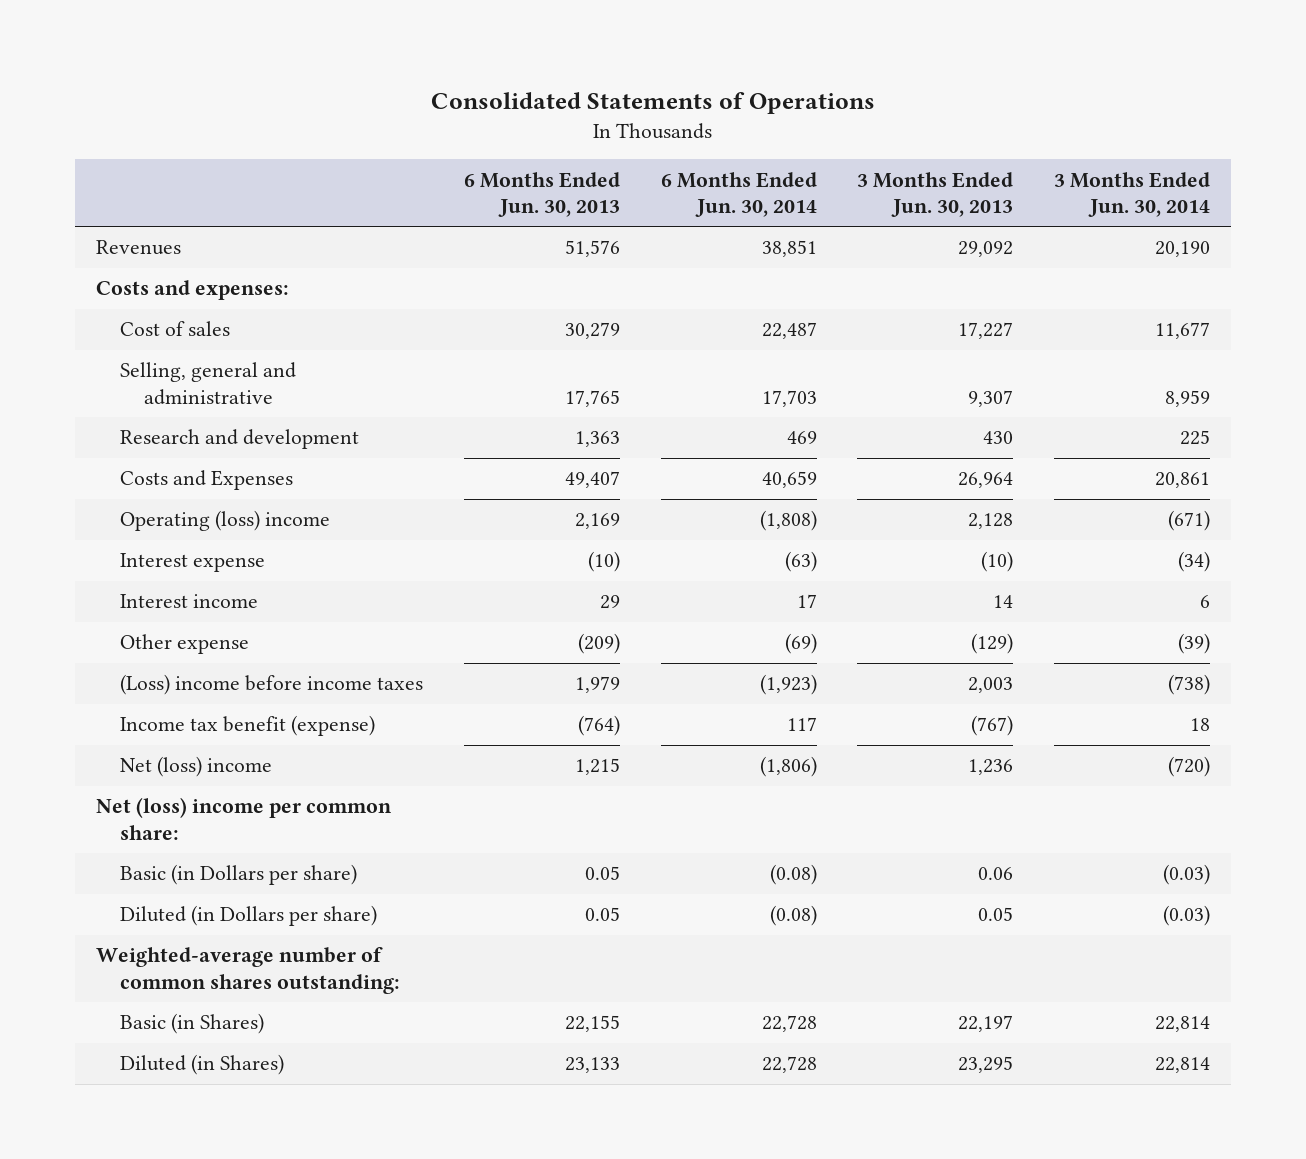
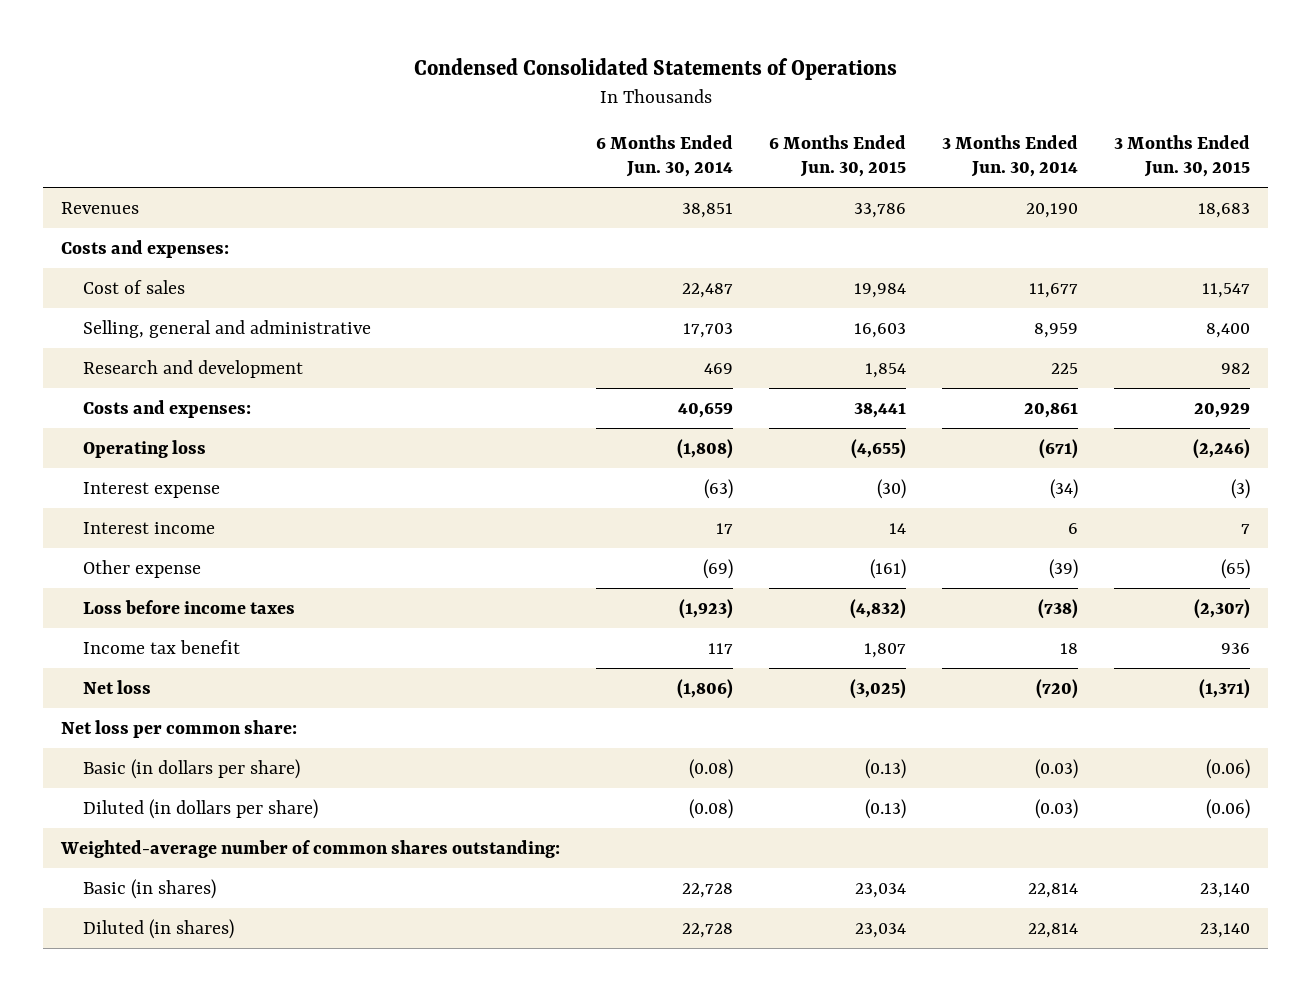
- Consolidated Statements of Operations
+ Condensed Consolidated Statements of Operations
- | 6 Months Ended Jun. 30, 2013 | 6 Months Ended Jun. 30, 2014 | 3 Months Ended Jun. 30, 2013 | 3 Months Ended Jun. 30, 2014
+ | 6 Months Ended Jun. 30, 2014 | 6 Months Ended Jun. 30, 2015 | 3 Months Ended Jun. 30, 2014 | 3 Months Ended Jun. 30, 2015
- Costs and Expenses | 49,407 | 40,659 | 26,964 | 20,861
- Operating (loss) income | 2,169 | (1,808) | 2,128 | (671)
+ Costs and expenses: | 40,659 | 38,441 | 20,861 | 20,929
+ Operating loss | (1,808) | (4,655) | (671) | (2,246)
- (Loss) income before income taxes | 1,979 | (1,923) | 2,003 | (738)
- Income tax benefit (expense) | (764) | 117 | (767) | 18
- Net (loss) income | 1,215 | (1,806) | 1,236 | (720)
- Net (loss) income per common share:
- Basic (in Dollars per share) | 0.05 | (0.08) | 0.06 | (0.03)
- Diluted (in Dollars per share) | 0.05 | (0.08) | 0.05 | (0.03)
+ Loss before income taxes | (1,923) | (4,832) | (738) | (2,307)
+ Income tax benefit | 117 | 1,807 | 18 | 936
+ Net loss | (1,806) | (3,025) | (720) | (1,371)
+ Net loss per common share:
+ Basic (in dollars per share) | (0.08) | (0.13) | (0.03) | (0.06)
+ Diluted (in dollars per share) | (0.08) | (0.13) | (0.03) | (0.06)
- Basic (in Shares) | 22,155 | 22,728 | 22,197 | 22,814
- Diluted (in Shares) | 23,133 | 22,728 | 23,295 | 22,814
+ Basic (in shares) | 22,728 | 23,034 | 22,814 | 23,140
+ Diluted (in shares) | 22,728 | 23,034 | 22,814 | 23,140

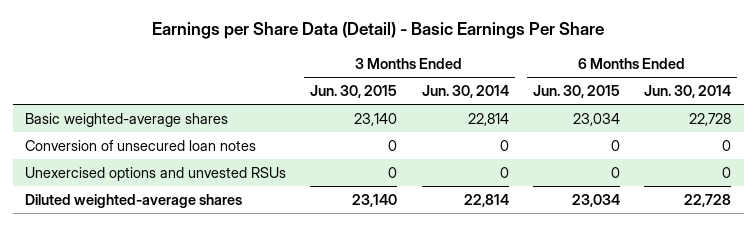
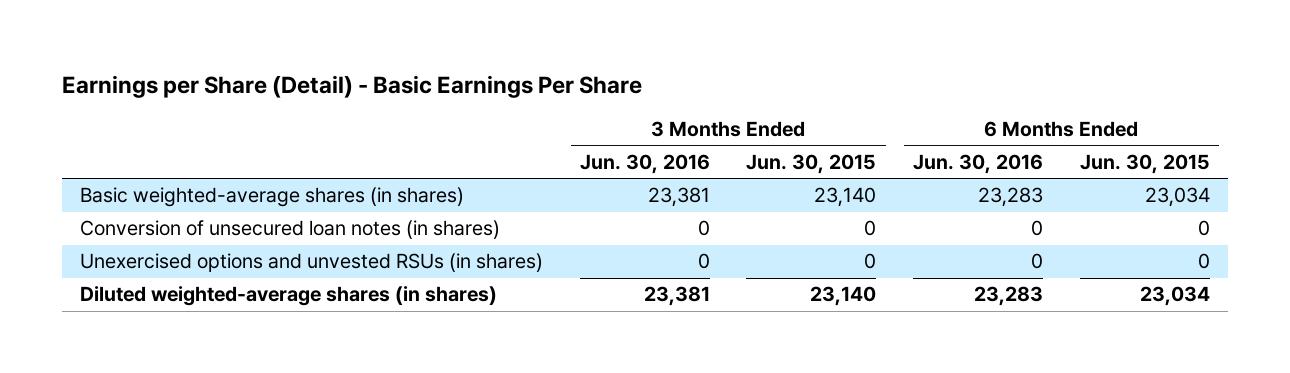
- Earnings per Share Data (Detail) - Basic Earnings Per Share
+ Earnings per Share (Detail) - Basic Earnings Per Share
- | 3 Months Ended Jun. 30, 2015 | 3 Months Ended Jun. 30, 2014 | 6 Months Ended Jun. 30, 2015 | 6 Months Ended Jun. 30, 2014
+ | 3 Months Ended Jun. 30, 2016 | 3 Months Ended Jun. 30, 2015 | 6 Months Ended Jun. 30, 2016 | 6 Months Ended Jun. 30, 2015
- Basic weighted-average shares | 23,140 | 22,814 | 23,034 | 22,728
- Conversion of unsecured loan notes | 0 | 0 | 0 | 0
- Unexercised options and unvested RSUs | 0 | 0 | 0 | 0
- Diluted weighted-average shares | 23,140 | 22,814 | 23,034 | 22,728
+ Basic weighted-average shares (in shares) | 23,381 | 23,140 | 23,283 | 23,034
+ Conversion of unsecured loan notes (in shares) | 0 | 0 | 0 | 0
+ Unexercised options and unvested RSUs (in shares) | 0 | 0 | 0 | 0
+ Diluted weighted-average shares (in shares) | 23,381 | 23,140 | 23,283 | 23,034

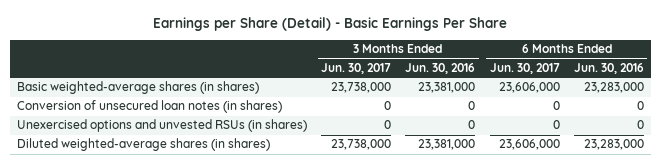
- | 3 Months Ended Jun. 30, 2016 | 3 Months Ended Jun. 30, 2015 | 6 Months Ended Jun. 30, 2016 | 6 Months Ended Jun. 30, 2015
+ | 3 Months Ended Jun. 30, 2017 | 3 Months Ended Jun. 30, 2016 | 6 Months Ended Jun. 30, 2017 | 6 Months Ended Jun. 30, 2016
- Basic weighted-average shares (in shares) | 23,381 | 23,140 | 23,283 | 23,034
+ Basic weighted-average shares (in shares) | 23,738,000 | 23,381,000 | 23,606,000 | 23,283,000
- Diluted weighted-average shares (in shares) | 23,381 | 23,140 | 23,283 | 23,034
+ Diluted weighted-average shares (in shares) | 23,738,000 | 23,381,000 | 23,606,000 | 23,283,000

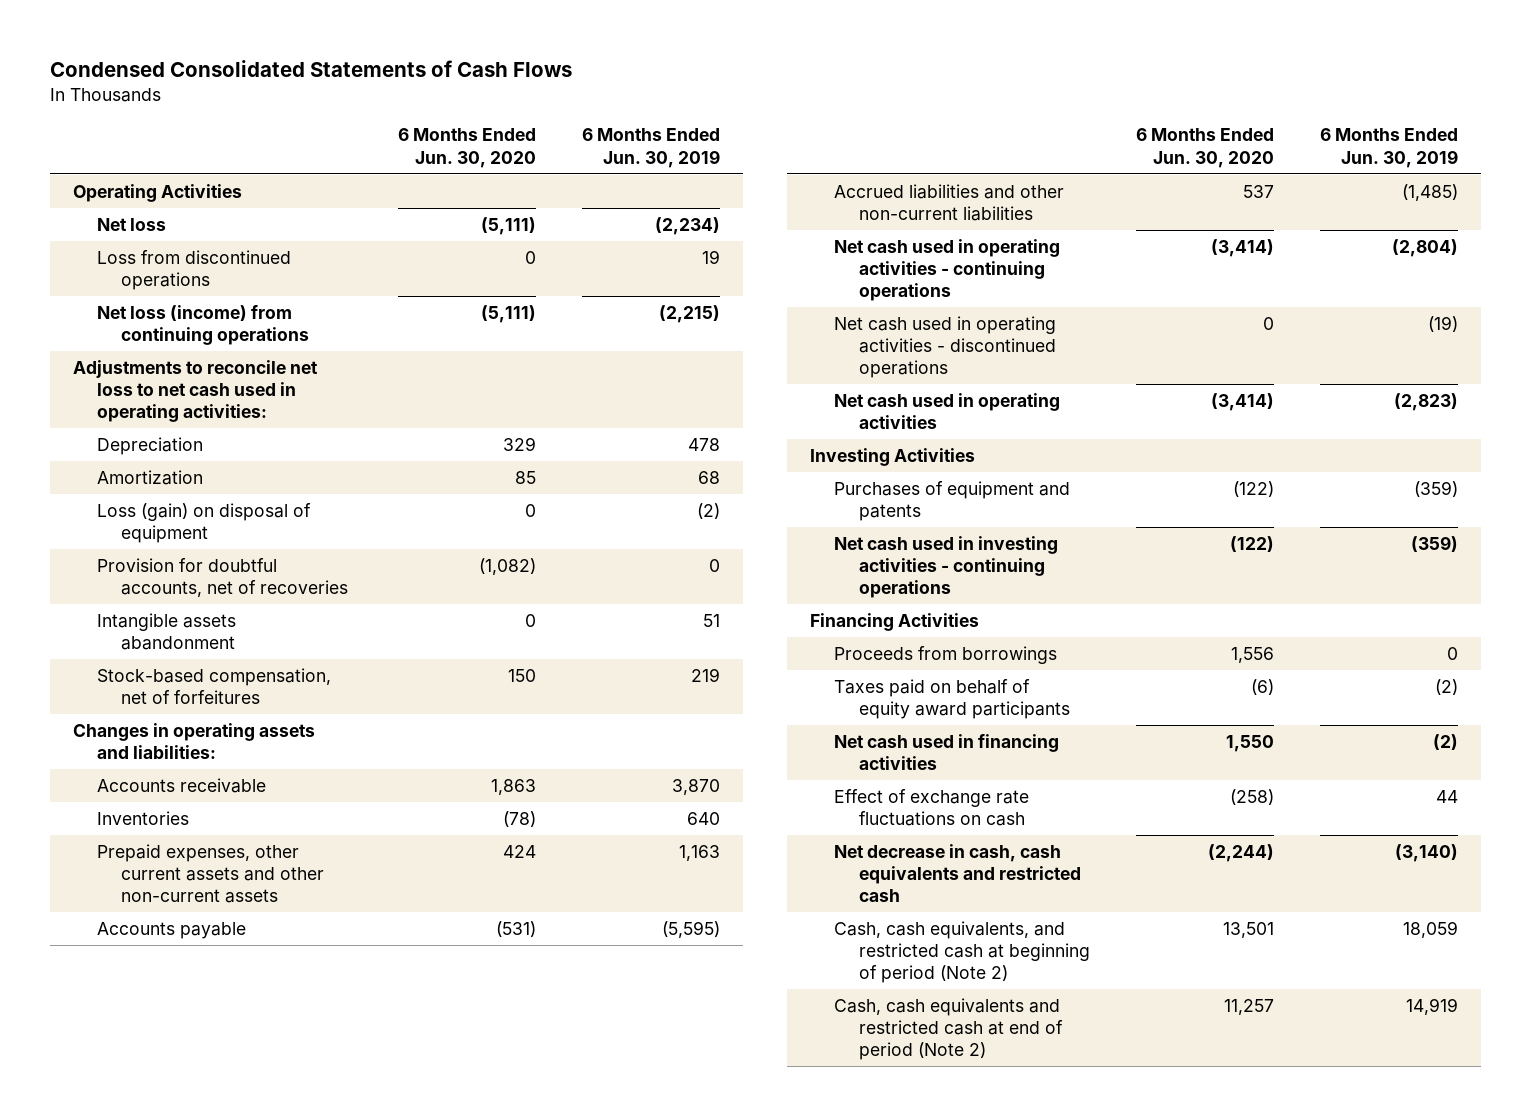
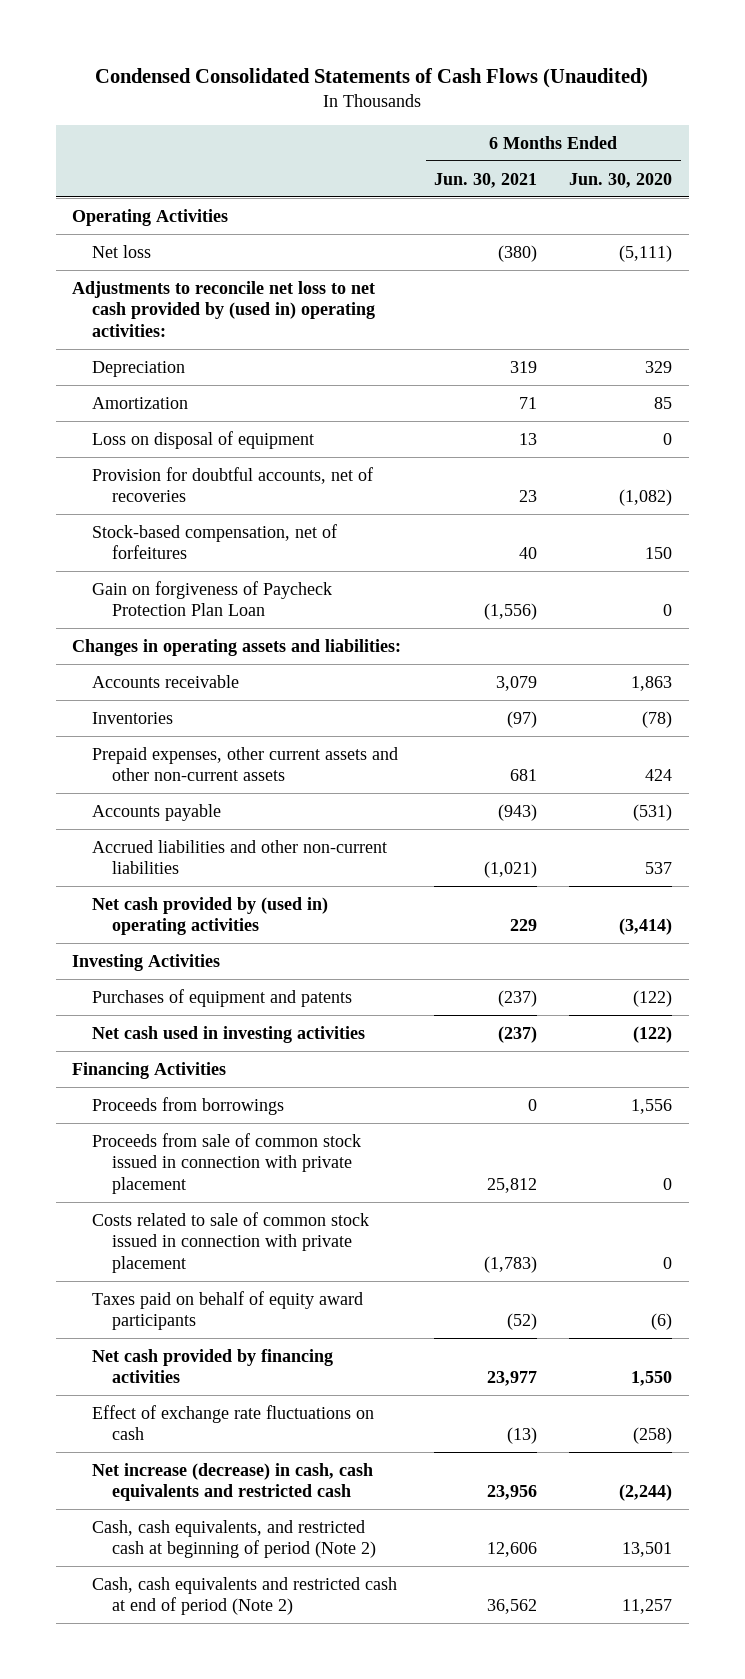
- Condensed Consolidated Statements of Cash Flows
+ Condensed Consolidated Statements of Cash Flows (Unaudited)
- | 6 Months Ended Jun. 30, 2020 | 6 Months Ended Jun. 30, 2019
+ | 6 Months Ended Jun. 30, 2021 | 6 Months Ended Jun. 30, 2020
- Loss from discontinued operations | 0 | 19
- Net loss (income) from continuing operations | (5,111) | (2,215)
- Adjustments to reconcile net loss to net cash used in operating activities:
+ Adjustments to reconcile net loss to net cash provided by (used in) operating activities:
- Loss (gain) on disposal of equipment | 0 | (2)
+ Loss on disposal of equipment | 13 | 0
- Intangible assets abandonment | 0 | 51
+ Gain on forgiveness of Paycheck Protection Plan Loan | (1,556) | 0
- Net cash used in operating activities - continuing operations | (3,414) | (2,804)
- Net cash used in operating activities - discontinued operations | 0 | (19)
- Net cash used in operating activities | (3,414) | (2,823)
+ Net cash provided by (used in) operating activities | 229 | (3,414)
- Net cash used in investing activities - continuing operations | (122) | (359)
+ Net cash used in investing activities | (237) | (122)
+ Proceeds from sale of common stock issued in connection with private placement | 25,812 | 0
+ Costs related to sale of common stock issued in connection with private placement | (1,783) | 0
- Net cash used in financing activities | 1,550 | (2)
+ Net cash provided by financing activities | 23,977 | 1,550
- Net decrease in cash, cash equivalents and restricted cash | (2,244) | (3,140)
+ Net increase (decrease) in cash, cash equivalents and restricted cash | 23,956 | (2,244)

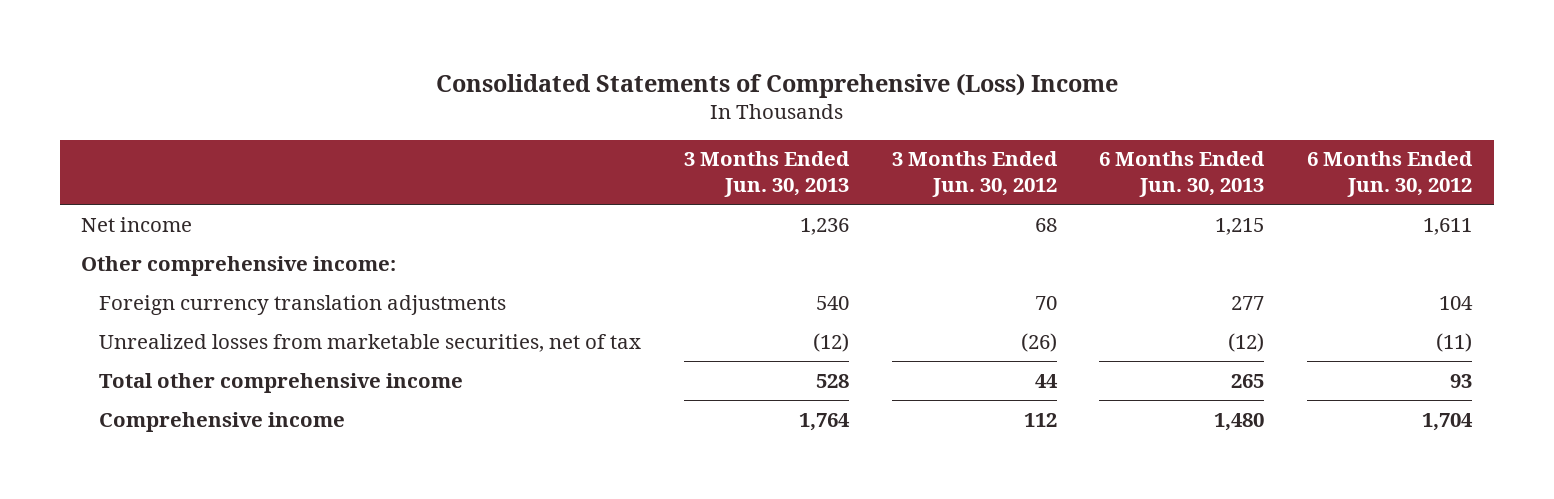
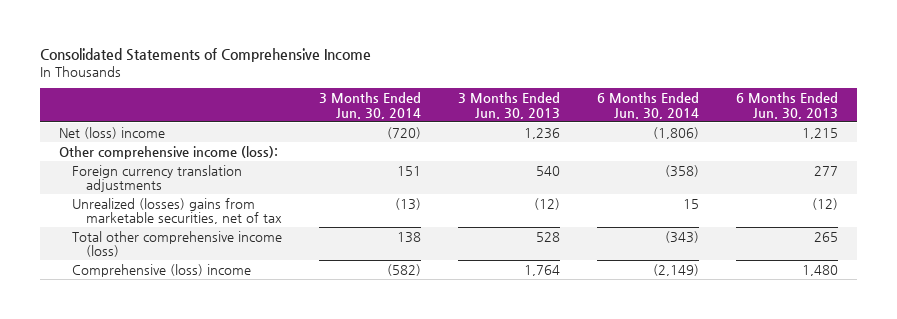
- Consolidated Statements of Comprehensive (Loss) Income
+ Consolidated Statements of Comprehensive Income
- | 3 Months Ended Jun. 30, 2013 | 3 Months Ended Jun. 30, 2012 | 6 Months Ended Jun. 30, 2013 | 6 Months Ended Jun. 30, 2012
+ | 3 Months Ended Jun. 30, 2014 | 3 Months Ended Jun. 30, 2013 | 6 Months Ended Jun. 30, 2014 | 6 Months Ended Jun. 30, 2013
- Net income | 1,236 | 68 | 1,215 | 1,611
- Other comprehensive income:
+ Net (loss) income | (720) | 1,236 | (1,806) | 1,215
+ Other comprehensive income (loss):
- Unrealized losses from marketable securities, net of tax | (12) | (26) | (12) | (11)
- Total other comprehensive income | 528 | 44 | 265 | 93
- Comprehensive income | 1,764 | 112 | 1,480 | 1,704
+ Unrealized (losses) gains from marketable securities, net of tax | (13) | (12) | 15 | (12)
+ Total other comprehensive income (loss) | 138 | 528 | (343) | 265
+ Comprehensive (loss) income | (582) | 1,764 | (2,149) | 1,480

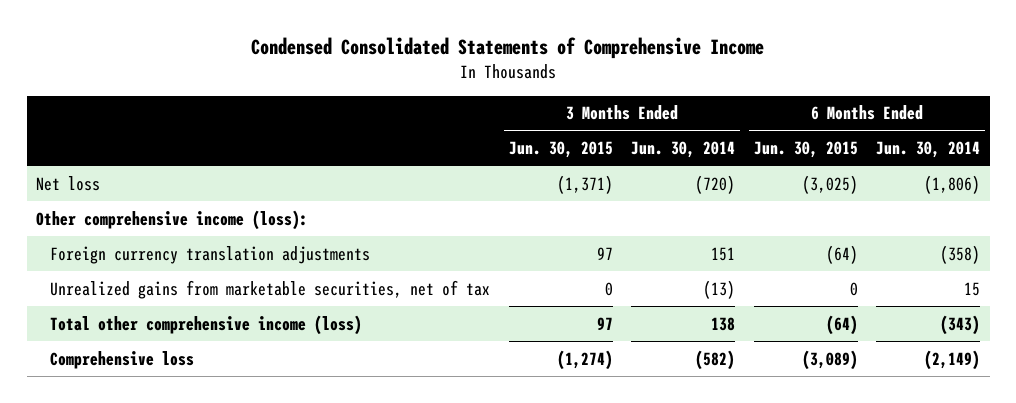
- Consolidated Statements of Comprehensive Income
+ Condensed Consolidated Statements of Comprehensive Income
- | 3 Months Ended Jun. 30, 2014 | 3 Months Ended Jun. 30, 2013 | 6 Months Ended Jun. 30, 2014 | 6 Months Ended Jun. 30, 2013
+ | 3 Months Ended Jun. 30, 2015 | 3 Months Ended Jun. 30, 2014 | 6 Months Ended Jun. 30, 2015 | 6 Months Ended Jun. 30, 2014
- Net (loss) income | (720) | 1,236 | (1,806) | 1,215
+ Net loss | (1,371) | (720) | (3,025) | (1,806)
- Unrealized (losses) gains from marketable securities, net of tax | (13) | (12) | 15 | (12)
+ Unrealized gains from marketable securities, net of tax | 0 | (13) | 0 | 15
- Comprehensive (loss) income | (582) | 1,764 | (2,149) | 1,480
+ Comprehensive loss | (1,274) | (582) | (3,089) | (2,149)

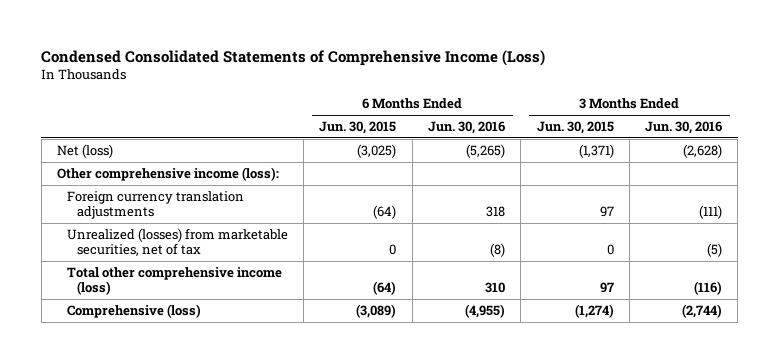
- Condensed Consolidated Statements of Comprehensive Income
+ Condensed Consolidated Statements of Comprehensive Income (Loss)
- | 3 Months Ended Jun. 30, 2015 | 3 Months Ended Jun. 30, 2014 | 6 Months Ended Jun. 30, 2015 | 6 Months Ended Jun. 30, 2014
+ | 6 Months Ended Jun. 30, 2015 | 6 Months Ended Jun. 30, 2016 | 3 Months Ended Jun. 30, 2015 | 3 Months Ended Jun. 30, 2016
- Net loss | (1,371) | (720) | (3,025) | (1,806)
+ Net (loss) | (3,025) | (5,265) | (1,371) | (2,628)
- Unrealized gains from marketable securities, net of tax | 0 | (13) | 0 | 15
+ Unrealized (losses) from marketable securities, net of tax | 0 | (8) | 0 | (5)
- Comprehensive loss | (1,274) | (582) | (3,089) | (2,149)
+ Comprehensive (loss) | (3,089) | (4,955) | (1,274) | (2,744)

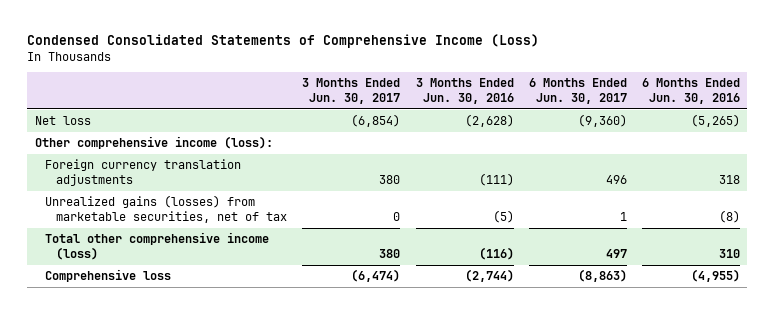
- | 6 Months Ended Jun. 30, 2015 | 6 Months Ended Jun. 30, 2016 | 3 Months Ended Jun. 30, 2015 | 3 Months Ended Jun. 30, 2016
+ | 3 Months Ended Jun. 30, 2017 | 3 Months Ended Jun. 30, 2016 | 6 Months Ended Jun. 30, 2017 | 6 Months Ended Jun. 30, 2016
- Net (loss) | (3,025) | (5,265) | (1,371) | (2,628)
+ Net loss | (6,854) | (2,628) | (9,360) | (5,265)
- Unrealized (losses) from marketable securities, net of tax | 0 | (8) | 0 | (5)
+ Unrealized gains (losses) from marketable securities, net of tax | 0 | (5) | 1 | (8)
- Comprehensive (loss) | (3,089) | (4,955) | (1,274) | (2,744)
+ Comprehensive loss | (6,474) | (2,744) | (8,863) | (4,955)

